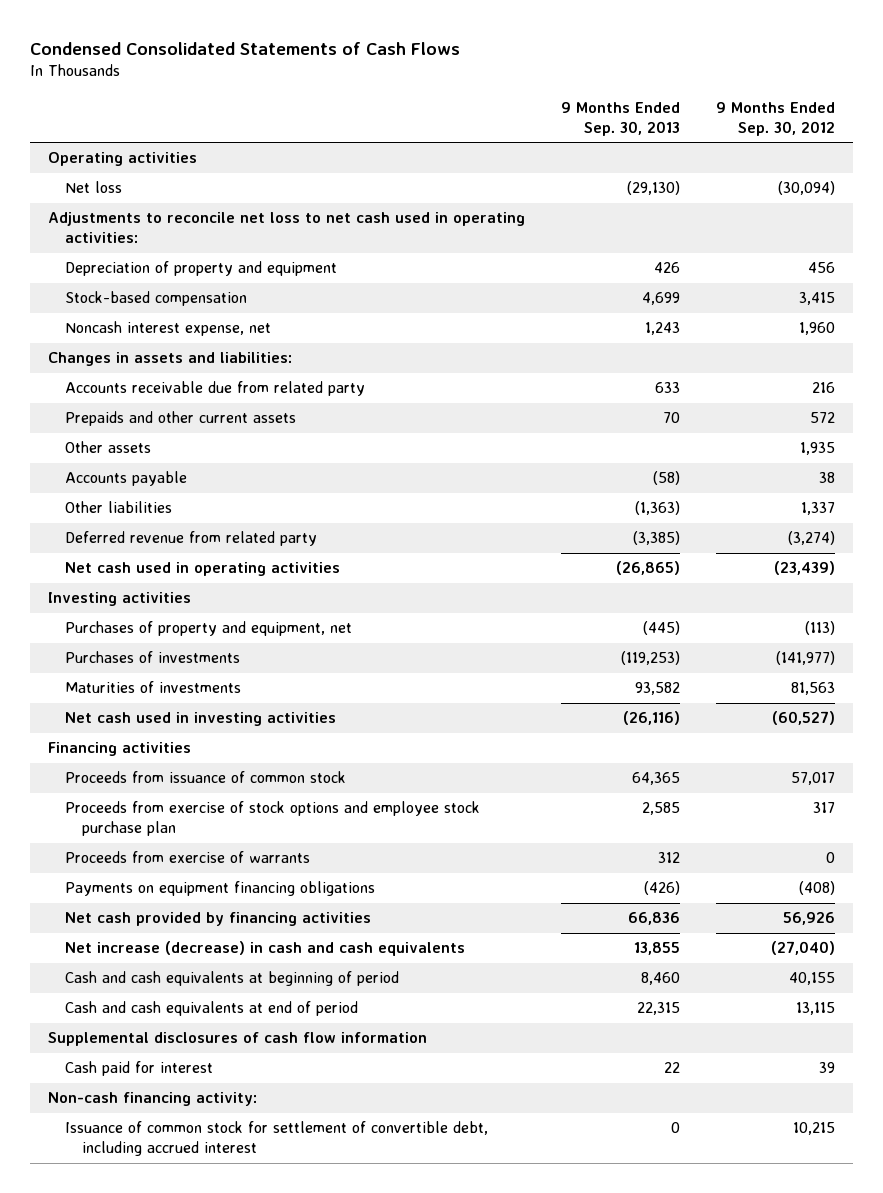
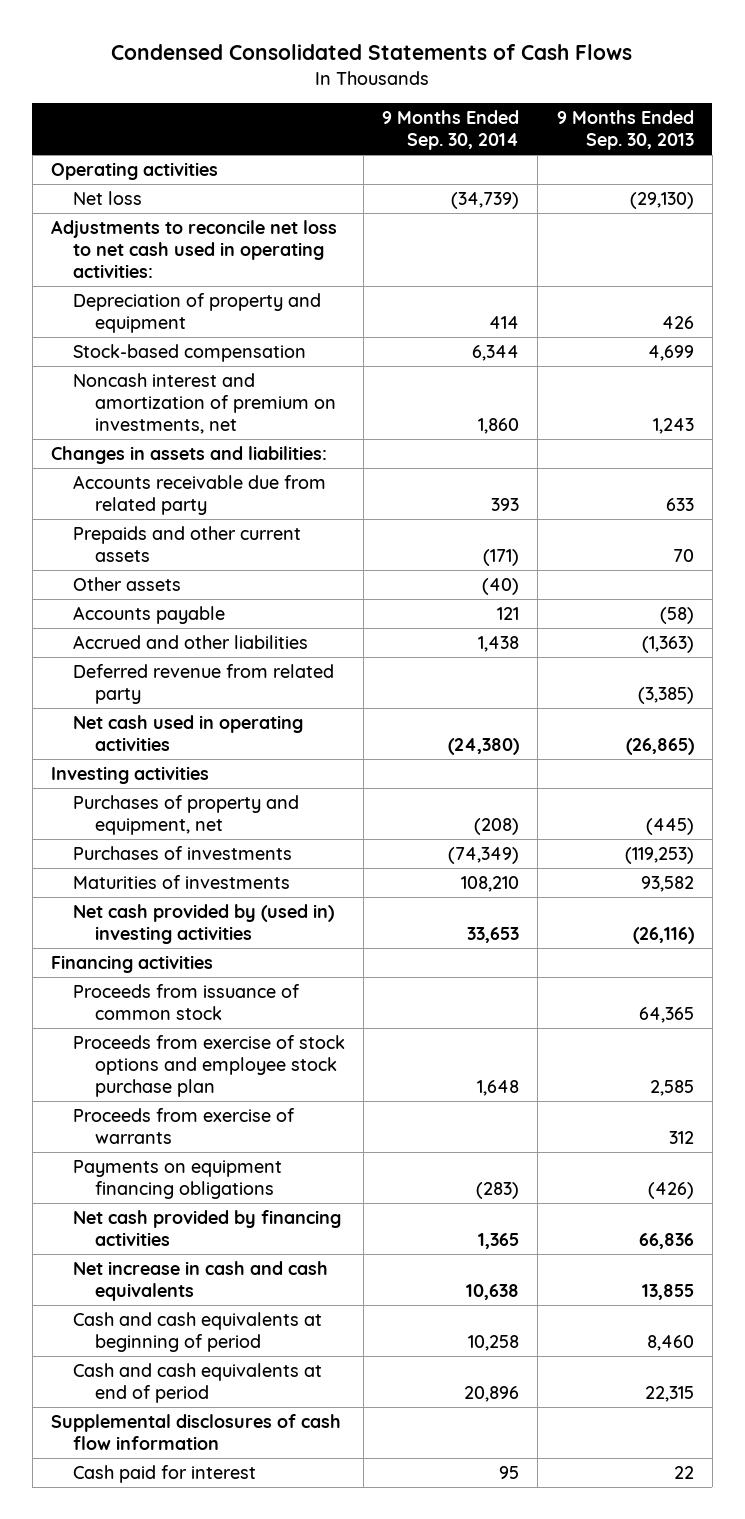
- | 9 Months Ended Sep. 30, 2013 | 9 Months Ended Sep. 30, 2012
+ | 9 Months Ended Sep. 30, 2014 | 9 Months Ended Sep. 30, 2013
- Noncash interest expense, net | 1,243 | 1,960
+ Noncash interest and amortization of premium on investments, net | 1,860 | 1,243
- Other liabilities | (1,363) | 1,337
+ Accrued and other liabilities | 1,438 | (1,363)
- Net cash used in investing activities | (26,116) | (60,527)
+ Net cash provided by (used in) investing activities | 33,653 | (26,116)
- Net increase (decrease) in cash and cash equivalents | 13,855 | (27,040)
+ Net increase in cash and cash equivalents | 10,638 | 13,855
- Non-cash financing activity:
- Issuance of common stock for settlement of convertible debt, including accrued interest | 0 | 10,215

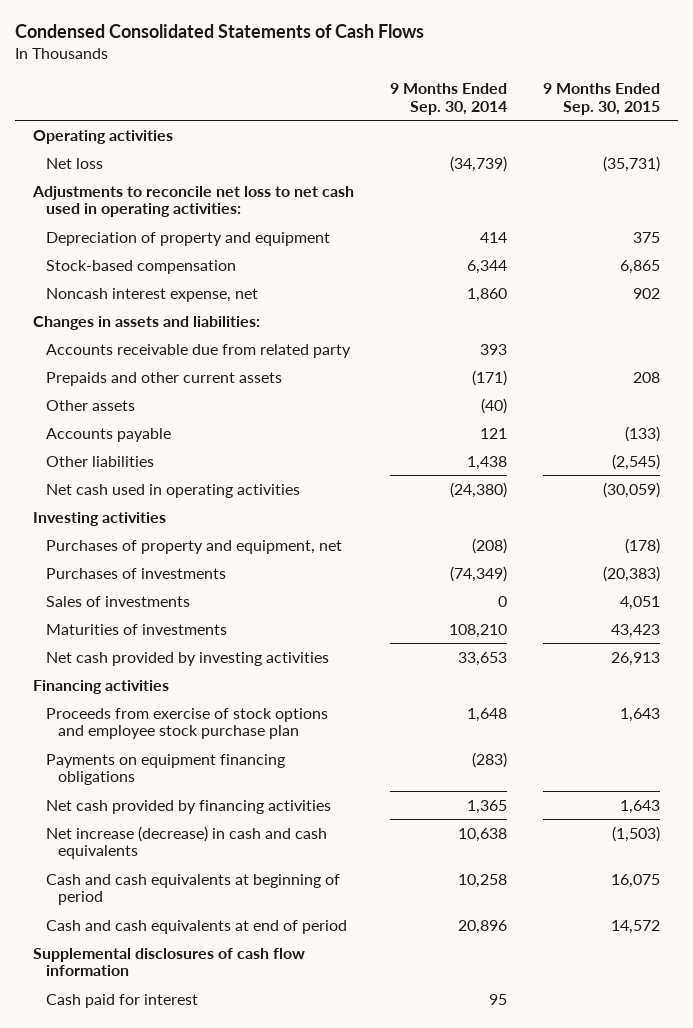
- | 9 Months Ended Sep. 30, 2014 | 9 Months Ended Sep. 30, 2013
+ | 9 Months Ended Sep. 30, 2014 | 9 Months Ended Sep. 30, 2015
- Noncash interest and amortization of premium on investments, net | 1,860 | 1,243
+ Noncash interest expense, net | 1,860 | 902
- Accrued and other liabilities | 1,438 | (1,363)
- Deferred revenue from related party | | (3,385)
+ Other liabilities | 1,438 | (2,545)
+ Sales of investments | 0 | 4,051
- Net cash provided by (used in) investing activities | 33,653 | (26,116)
+ Net cash provided by investing activities | 33,653 | 26,913
- Proceeds from issuance of common stock | | 64,365
- Proceeds from exercise of warrants | | 312
- Net increase in cash and cash equivalents | 10,638 | 13,855
+ Net increase (decrease) in cash and cash equivalents | 10,638 | (1,503)

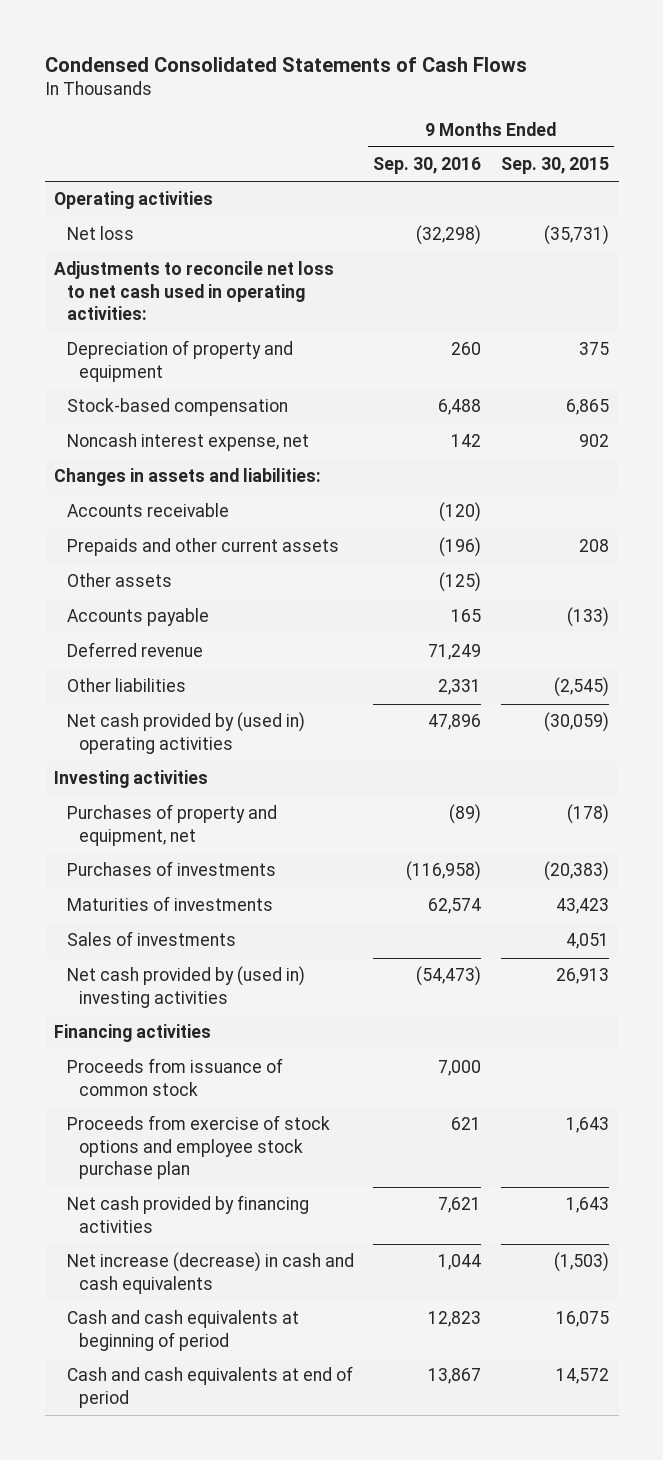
- | 9 Months Ended Sep. 30, 2014 | 9 Months Ended Sep. 30, 2015
+ | 9 Months Ended Sep. 30, 2016 | 9 Months Ended Sep. 30, 2015
- Accounts receivable due from related party | 393 |
+ Accounts receivable | (120) |
+ Deferred revenue | 71,249 |
- Net cash used in operating activities | (24,380) | (30,059)
+ Net cash provided by (used in) operating activities | 47,896 | (30,059)
- Net cash provided by investing activities | 33,653 | 26,913
moved down: Sales of investments | | 4,051
+ Net cash provided by (used in) investing activities | (54,473) | 26,913
+ Proceeds from issuance of common stock | 7,000 |
- Payments on equipment financing obligations | (283) |
- Supplemental disclosures of cash flow information
- Cash paid for interest | 95 |

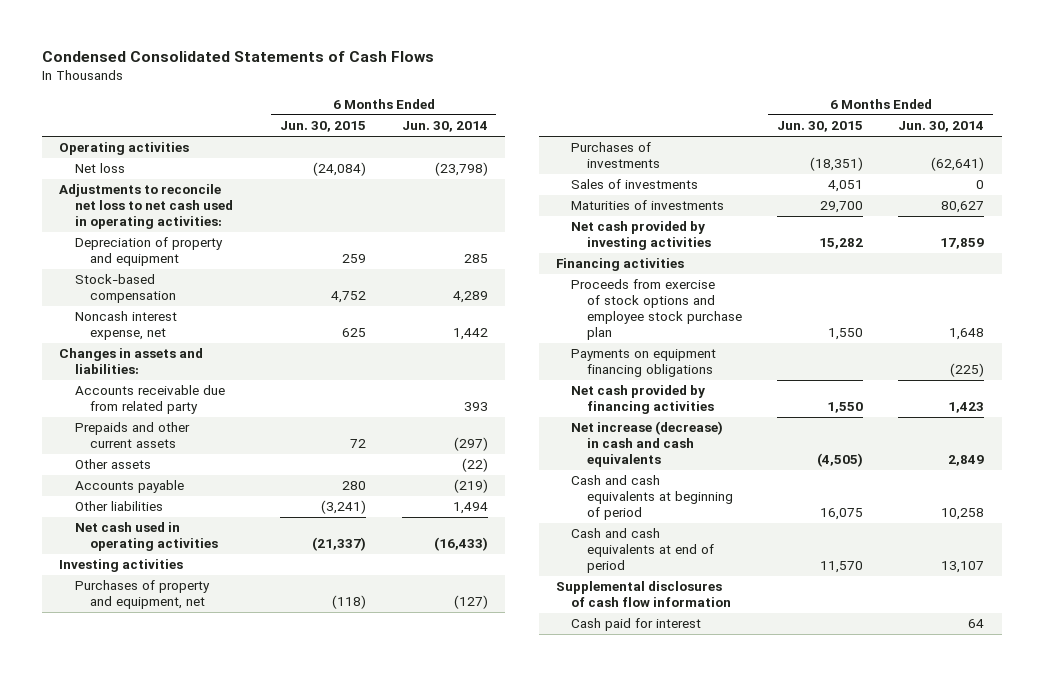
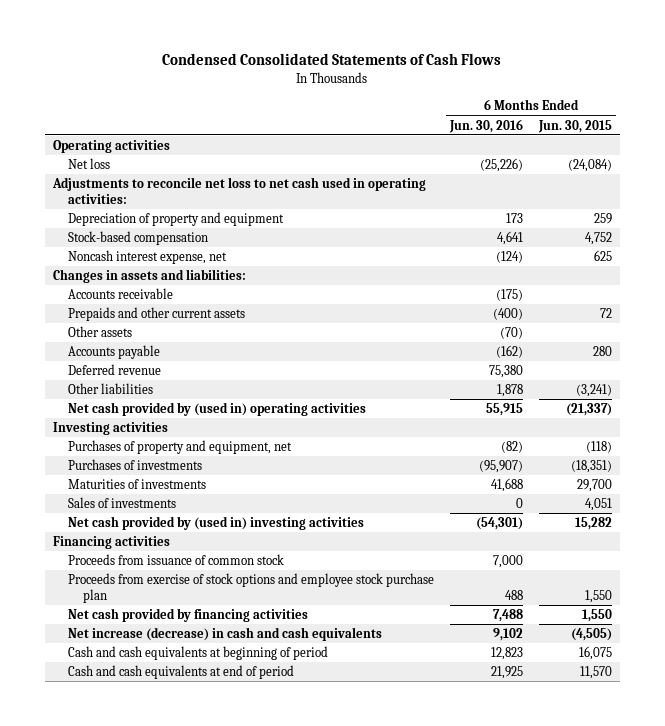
- | 6 Months Ended Jun. 30, 2015 | 6 Months Ended Jun. 30, 2014
+ | 6 Months Ended Jun. 30, 2016 | 6 Months Ended Jun. 30, 2015
- Accounts receivable due from related party | | 393
+ Accounts receivable | (175) |
+ Deferred revenue | 75,380 |
- Net cash used in operating activities | (21,337) | (16,433)
+ Net cash provided by (used in) operating activities | 55,915 | (21,337)
- Net cash provided by investing activities | 15,282 | 17,859
moved down: Sales of investments | 0 | 4,051
+ Net cash provided by (used in) investing activities | (54,301) | 15,282
+ Proceeds from issuance of common stock | 7,000 |
- Payments on equipment financing obligations | | (225)
- Supplemental disclosures of cash flow information
- Cash paid for interest | | 64

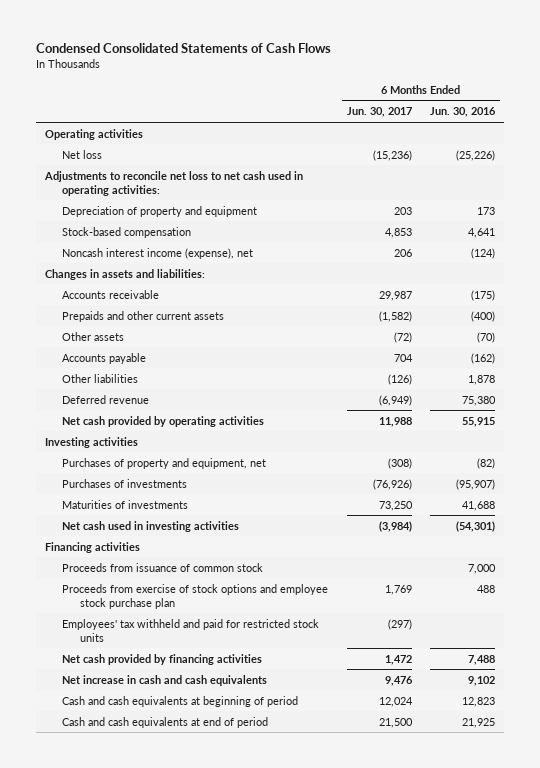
- | 6 Months Ended Jun. 30, 2016 | 6 Months Ended Jun. 30, 2015
+ | 6 Months Ended Jun. 30, 2017 | 6 Months Ended Jun. 30, 2016
- Noncash interest expense, net | (124) | 625
+ Noncash interest income (expense), net | 206 | (124)
- Net cash provided by (used in) operating activities | 55,915 | (21,337)
moved down: Deferred revenue | (6,949) | 75,380
+ Net cash provided by operating activities | 11,988 | 55,915
- Sales of investments | 0 | 4,051
- Net cash provided by (used in) investing activities | (54,301) | 15,282
+ Net cash used in investing activities | (3,984) | (54,301)
+ Employees' tax withheld and paid for restricted stock units | (297) |
- Net increase (decrease) in cash and cash equivalents | 9,102 | (4,505)
+ Net increase in cash and cash equivalents | 9,476 | 9,102

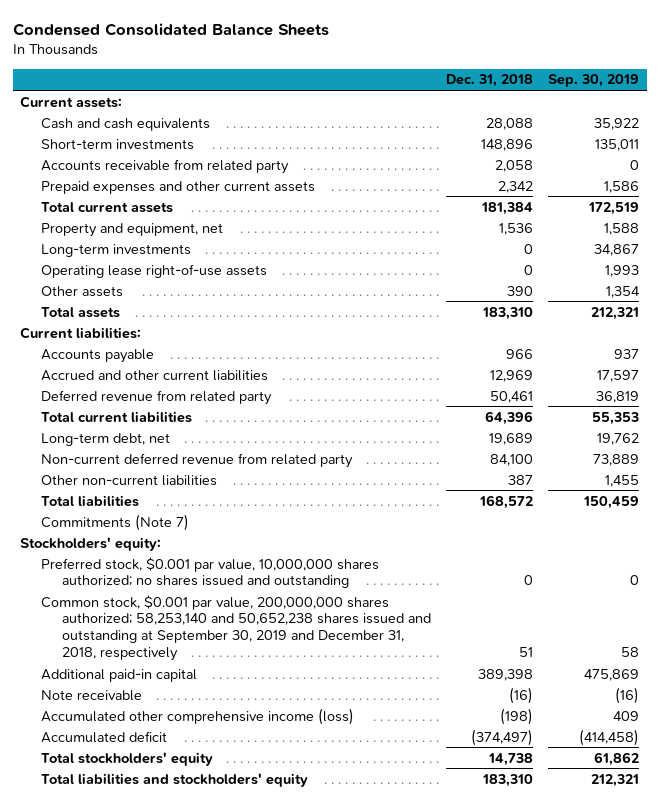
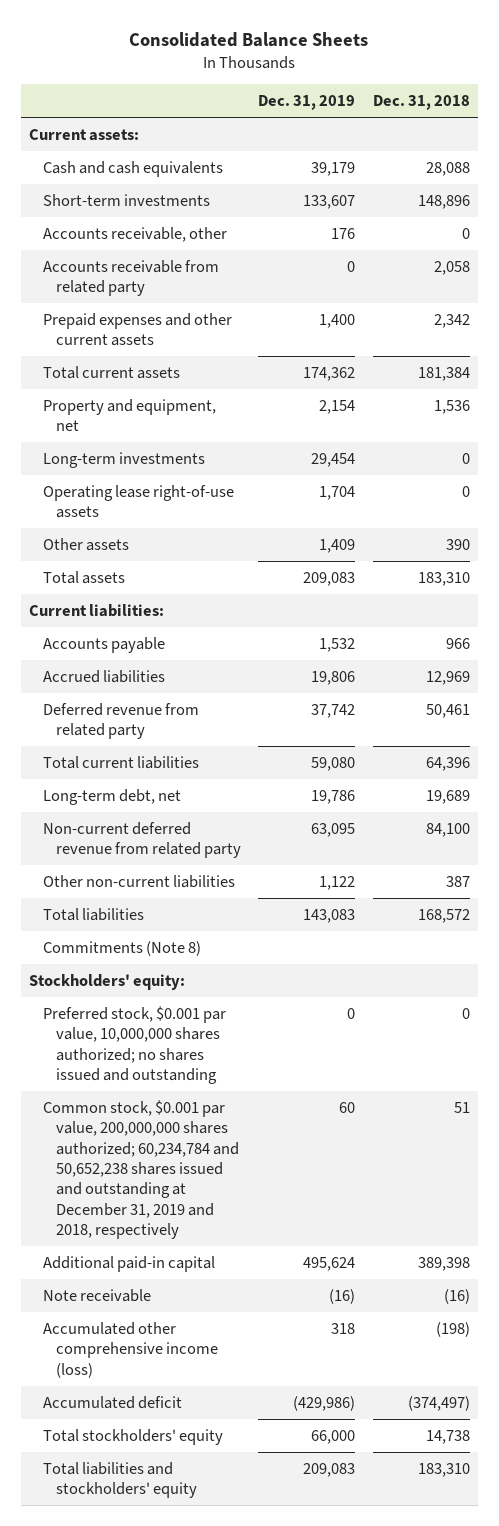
- Condensed Consolidated Balance Sheets
+ Consolidated Balance Sheets
- | Dec. 31, 2018 | Sep. 30, 2019
+ | Dec. 31, 2019 | Dec. 31, 2018
+ Accounts receivable, other | 176 | 0
- Accrued and other current liabilities | 12,969 | 17,597
+ Accrued liabilities | 19,806 | 12,969
- Commitments (Note 7)
+ Commitments (Note 8)
- Common stock, $0.001 par value, 200,000,000 shares authorized; 58,253,140 and 50,652,238 shares issued and outstanding at September 30, 2019 and December 31, 2018, respectively | 51 | 58
+ Common stock, $0.001 par value, 200,000,000 shares authorized; 60,234,784 and 50,652,238 shares issued and outstanding at December 31, 2019 and 2018, respectively | 60 | 51

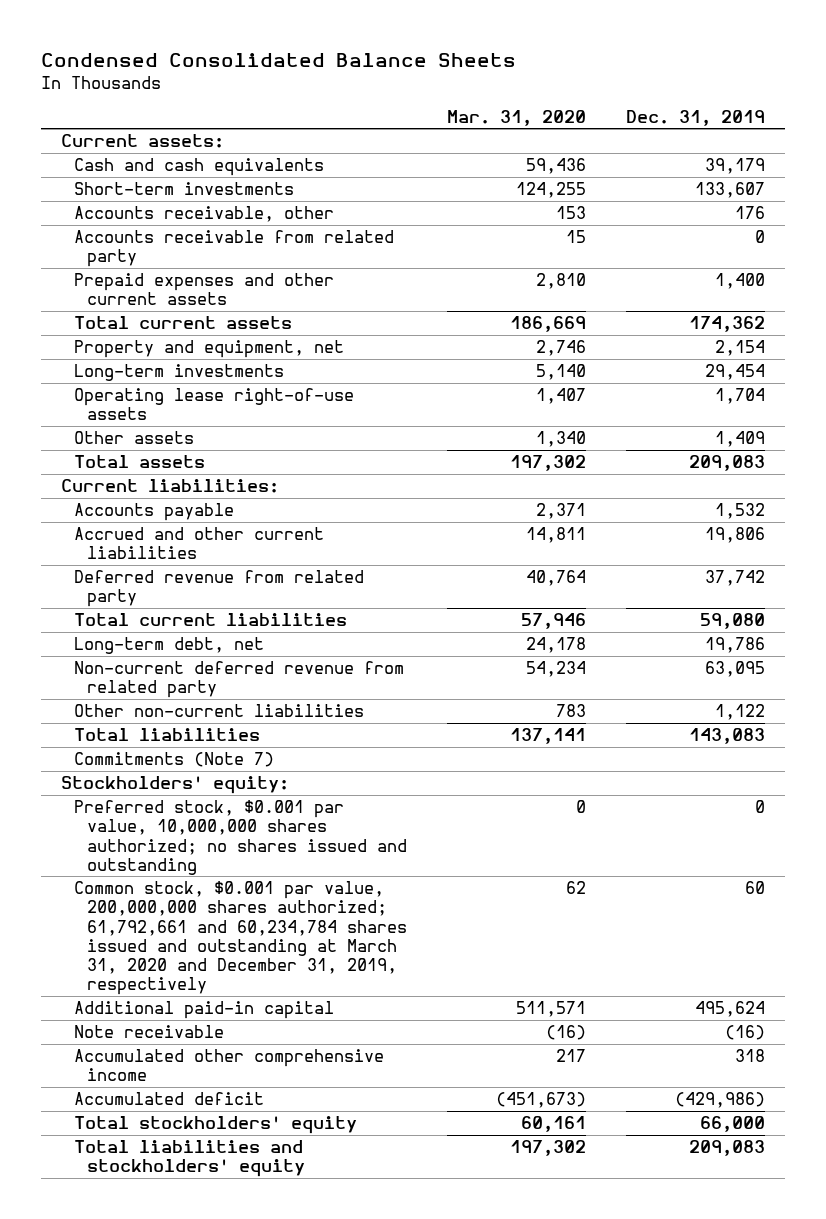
- Consolidated Balance Sheets
+ Condensed Consolidated Balance Sheets
- | Dec. 31, 2019 | Dec. 31, 2018
+ | Mar. 31, 2020 | Dec. 31, 2019
- Accrued liabilities | 19,806 | 12,969
+ Accrued and other current liabilities | 14,811 | 19,806
- Commitments (Note 8)
+ Commitments (Note 7)
- Common stock, $0.001 par value, 200,000,000 shares authorized; 60,234,784 and 50,652,238 shares issued and outstanding at December 31, 2019 and 2018, respectively | 60 | 51
+ Common stock, $0.001 par value, 200,000,000 shares authorized; 61,792,661 and 60,234,784 shares issued and outstanding at March 31, 2020 and December 31, 2019, respectively | 62 | 60
- Accumulated other comprehensive income (loss) | 318 | (198)
+ Accumulated other comprehensive income | 217 | 318

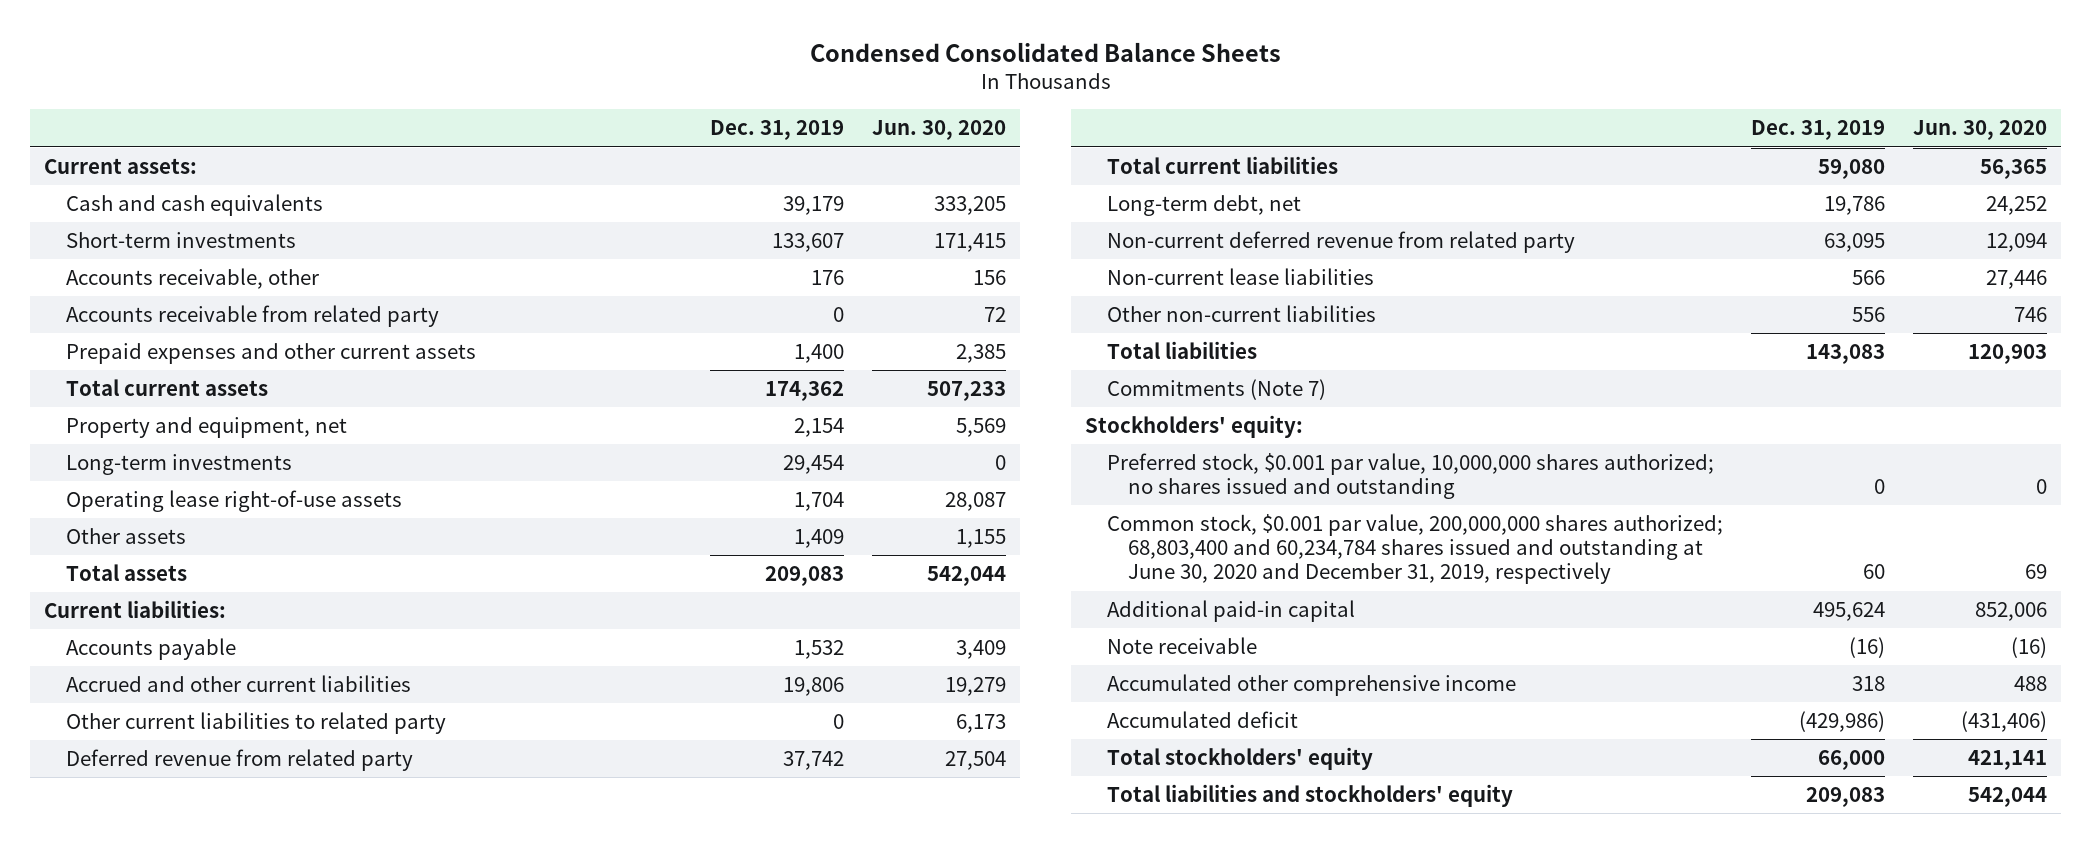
- | Mar. 31, 2020 | Dec. 31, 2019
+ | Dec. 31, 2019 | Jun. 30, 2020
+ Other current liabilities to related party | 0 | 6,173
- Other non-current liabilities | 783 | 1,122
+ Non-current lease liabilities | 566 | 27,446
+ Other non-current liabilities | 556 | 746
- Common stock, $0.001 par value, 200,000,000 shares authorized; 61,792,661 and 60,234,784 shares issued and outstanding at March 31, 2020 and December 31, 2019, respectively | 62 | 60
+ Common stock, $0.001 par value, 200,000,000 shares authorized; 68,803,400 and 60,234,784 shares issued and outstanding at June 30, 2020 and December 31, 2019, respectively | 60 | 69

